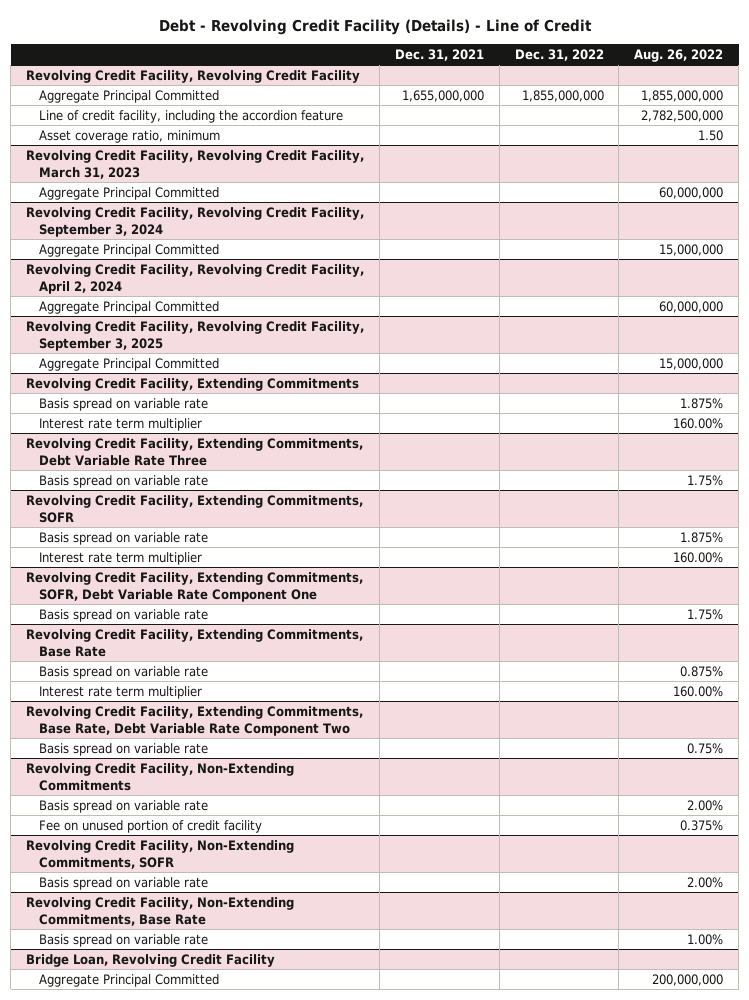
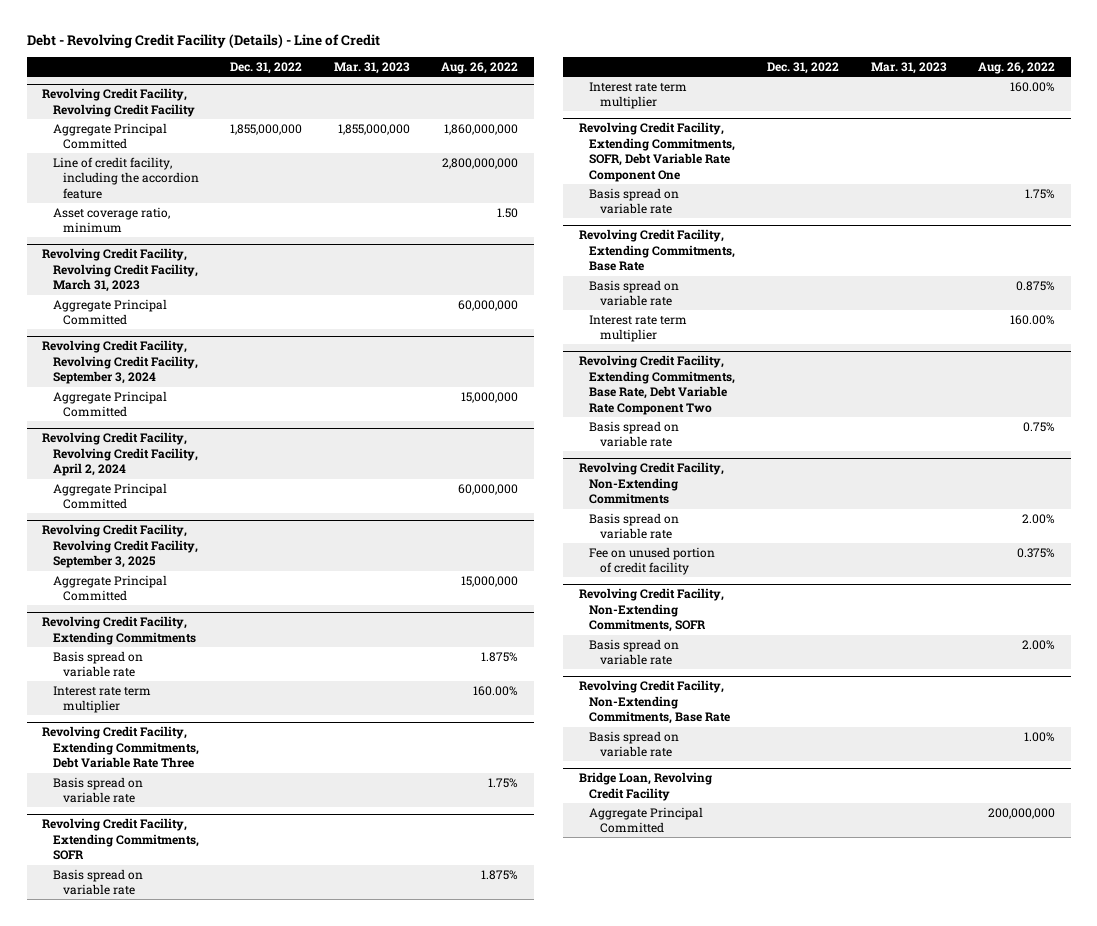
- | Dec. 31, 2021 | Dec. 31, 2022 | Aug. 26, 2022
+ | Dec. 31, 2022 | Mar. 31, 2023 | Aug. 26, 2022
@ Revolving Credit Facility, Revolving Credit Facility
- Aggregate Principal Committed | 1,655,000,000 | 1,855,000,000 | 1,855,000,000
- Line of credit facility, including the accordion feature | | | 2,782,500,000
+ Aggregate Principal Committed | 1,855,000,000 | 1,855,000,000 | 1,860,000,000
+ Line of credit facility, including the accordion feature | | | 2,800,000,000

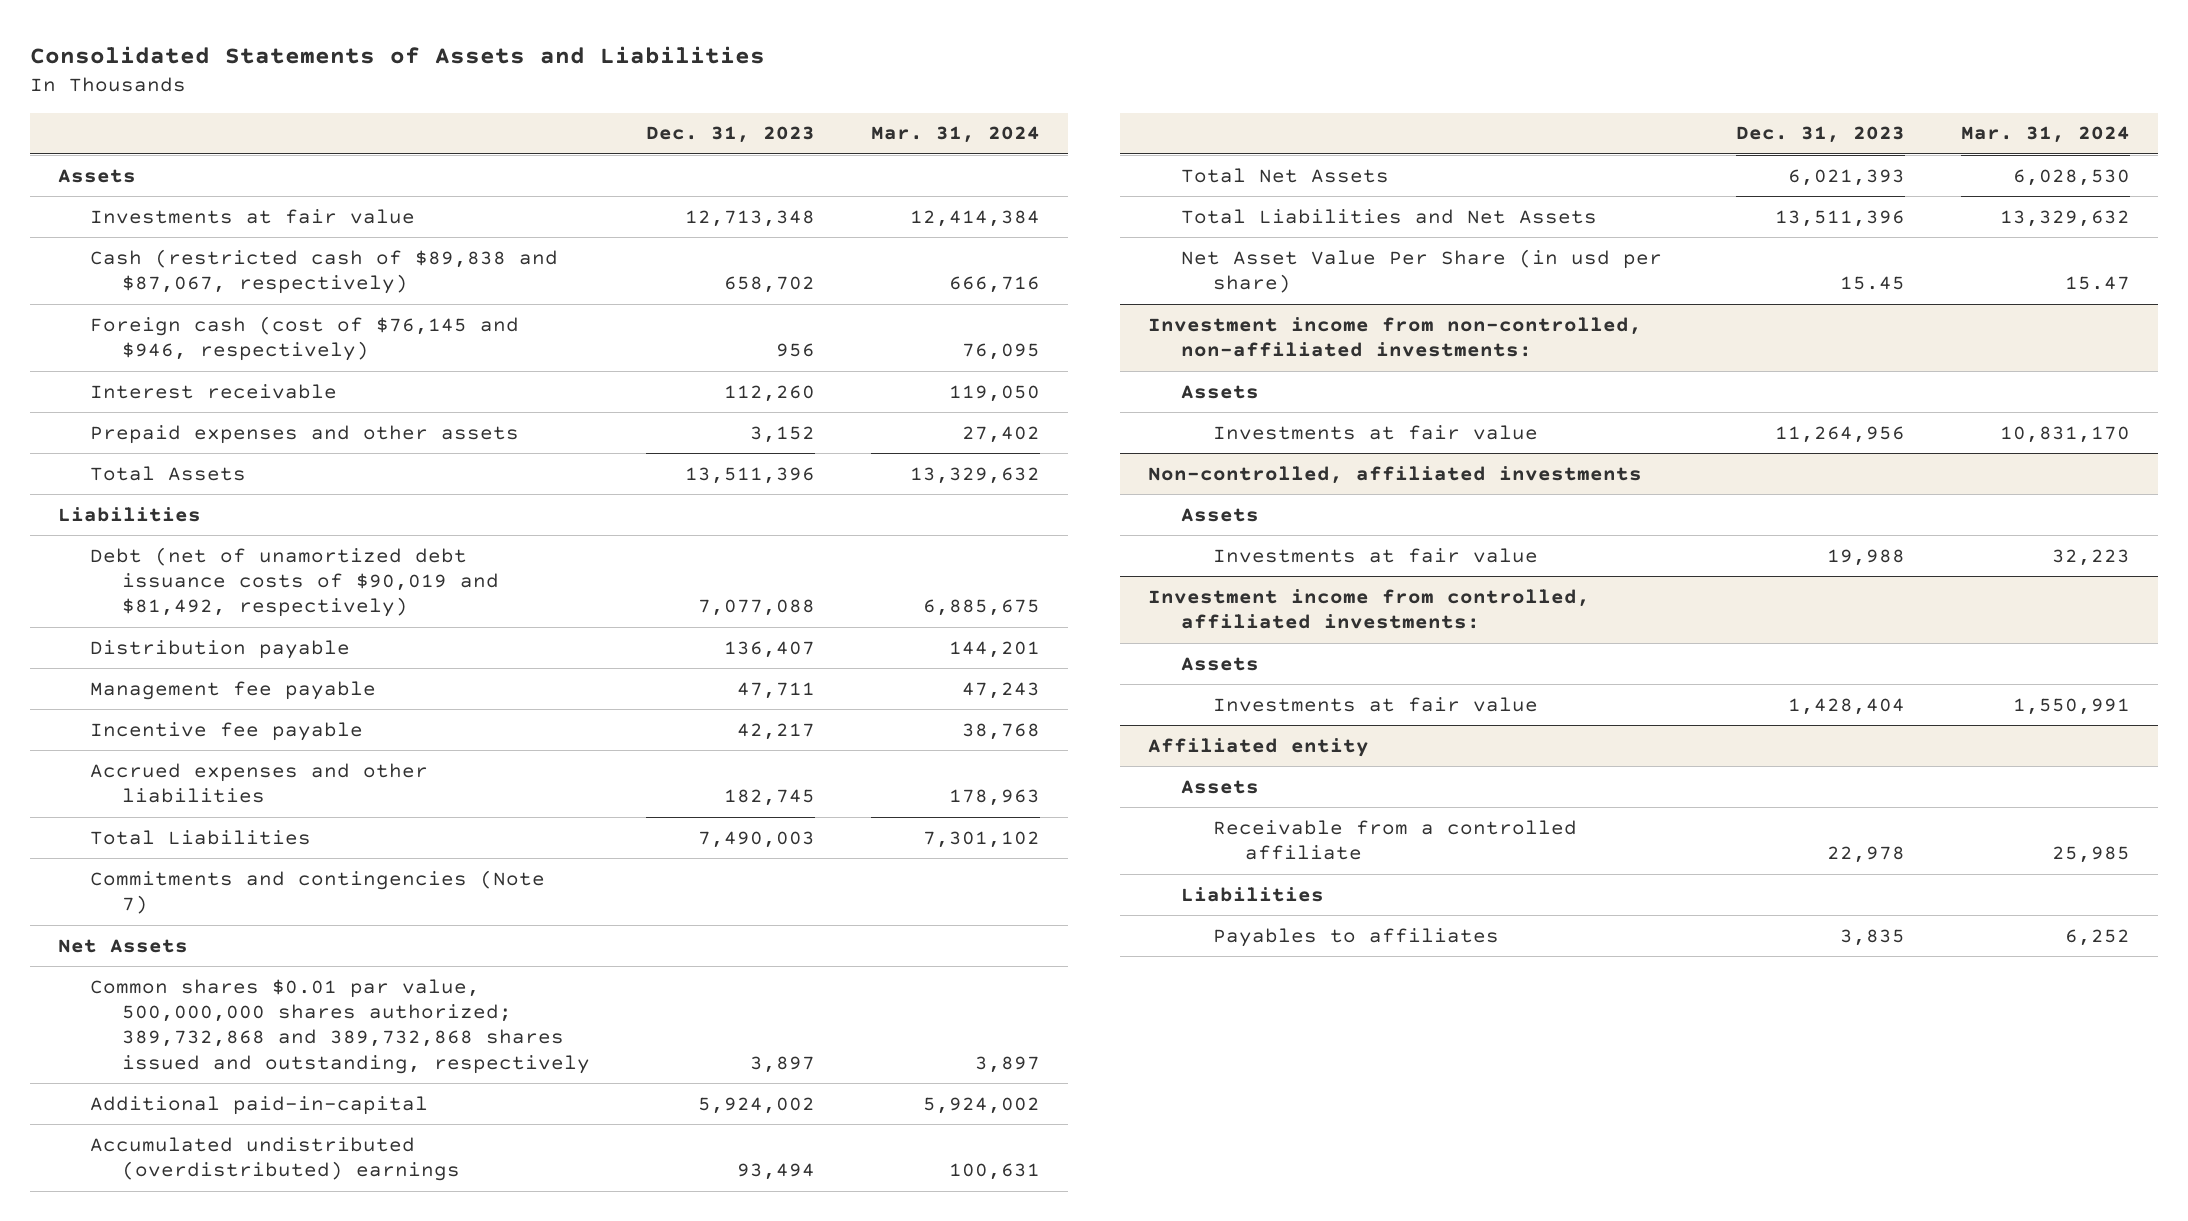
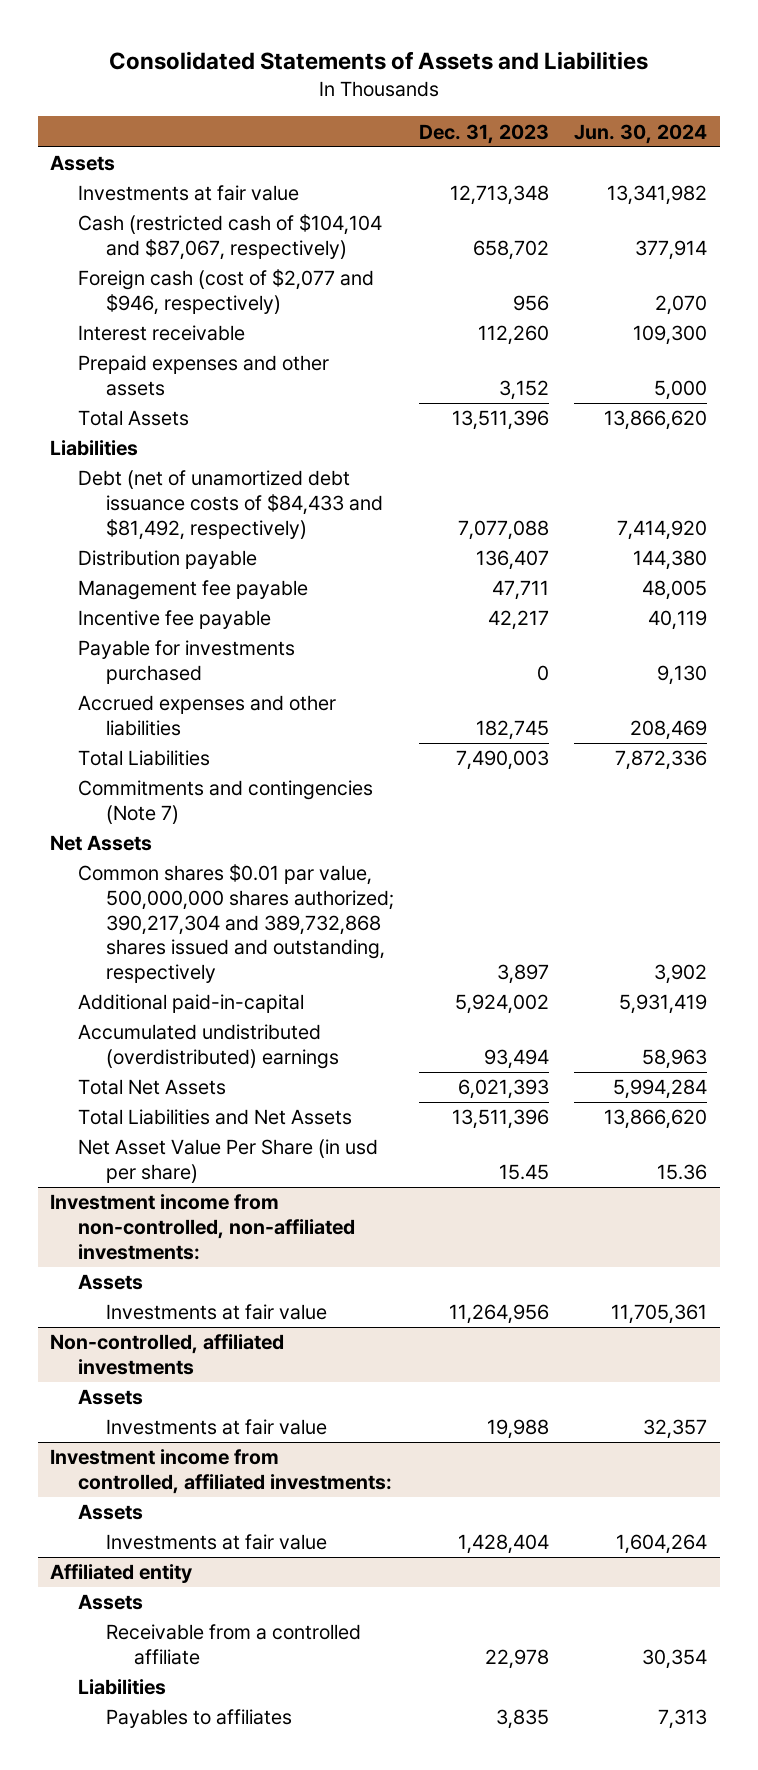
- | Dec. 31, 2023 | Mar. 31, 2024
+ | Dec. 31, 2023 | Jun. 30, 2024
- Cash (restricted cash of $89,838 and $87,067, respectively) | 658,702 | 666,716
- Foreign cash (cost of $76,145 and $946, respectively) | 956 | 76,095
+ Cash (restricted cash of $104,104 and $87,067, respectively) | 658,702 | 377,914
+ Foreign cash (cost of $2,077 and $946, respectively) | 956 | 2,070
- Debt (net of unamortized debt issuance costs of $90,019 and $81,492, respectively) | 7,077,088 | 6,885,675
+ Debt (net of unamortized debt issuance costs of $84,433 and $81,492, respectively) | 7,077,088 | 7,414,920
+ Payable for investments purchased | 0 | 9,130
- Common shares $0.01 par value, 500,000,000 shares authorized; 389,732,868 and 389,732,868 shares issued and outstanding, respectively | 3,897 | 3,897
+ Common shares $0.01 par value, 500,000,000 shares authorized; 390,217,304 and 389,732,868 shares issued and outstanding, respectively | 3,897 | 3,902

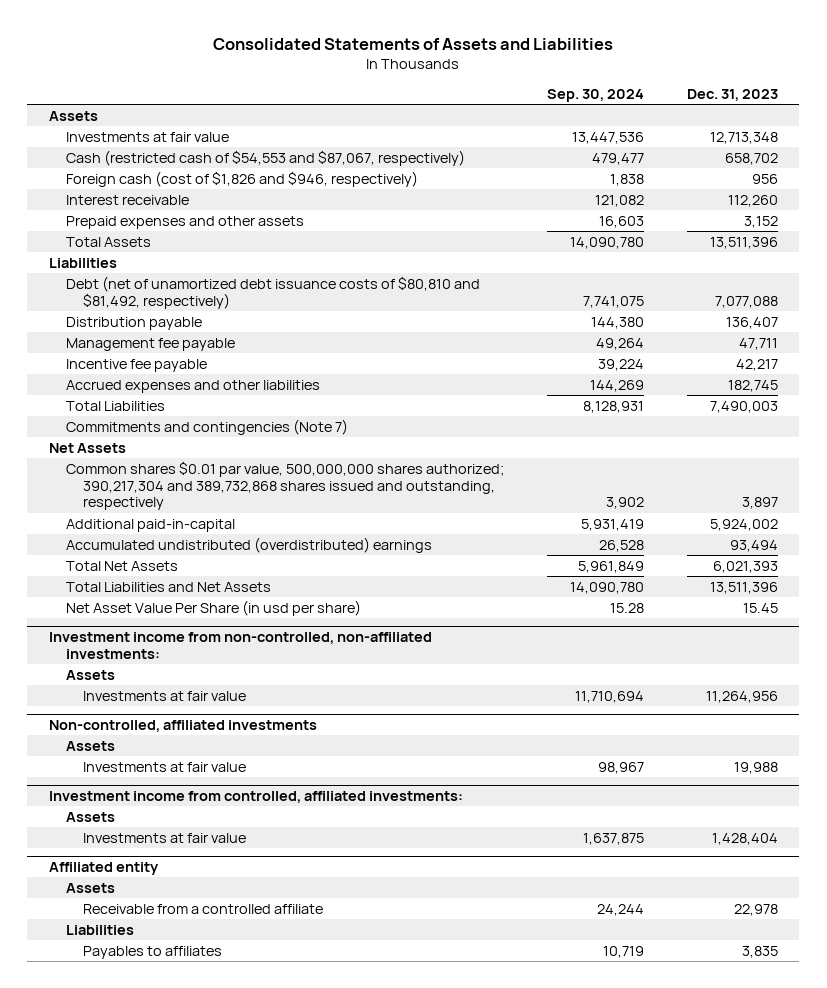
- | Dec. 31, 2023 | Jun. 30, 2024
+ | Sep. 30, 2024 | Dec. 31, 2023
- Cash (restricted cash of $104,104 and $87,067, respectively) | 658,702 | 377,914
- Foreign cash (cost of $2,077 and $946, respectively) | 956 | 2,070
+ Cash (restricted cash of $54,553 and $87,067, respectively) | 479,477 | 658,702
+ Foreign cash (cost of $1,826 and $946, respectively) | 1,838 | 956
- Debt (net of unamortized debt issuance costs of $84,433 and $81,492, respectively) | 7,077,088 | 7,414,920
+ Debt (net of unamortized debt issuance costs of $80,810 and $81,492, respectively) | 7,741,075 | 7,077,088
- Payable for investments purchased | 0 | 9,130

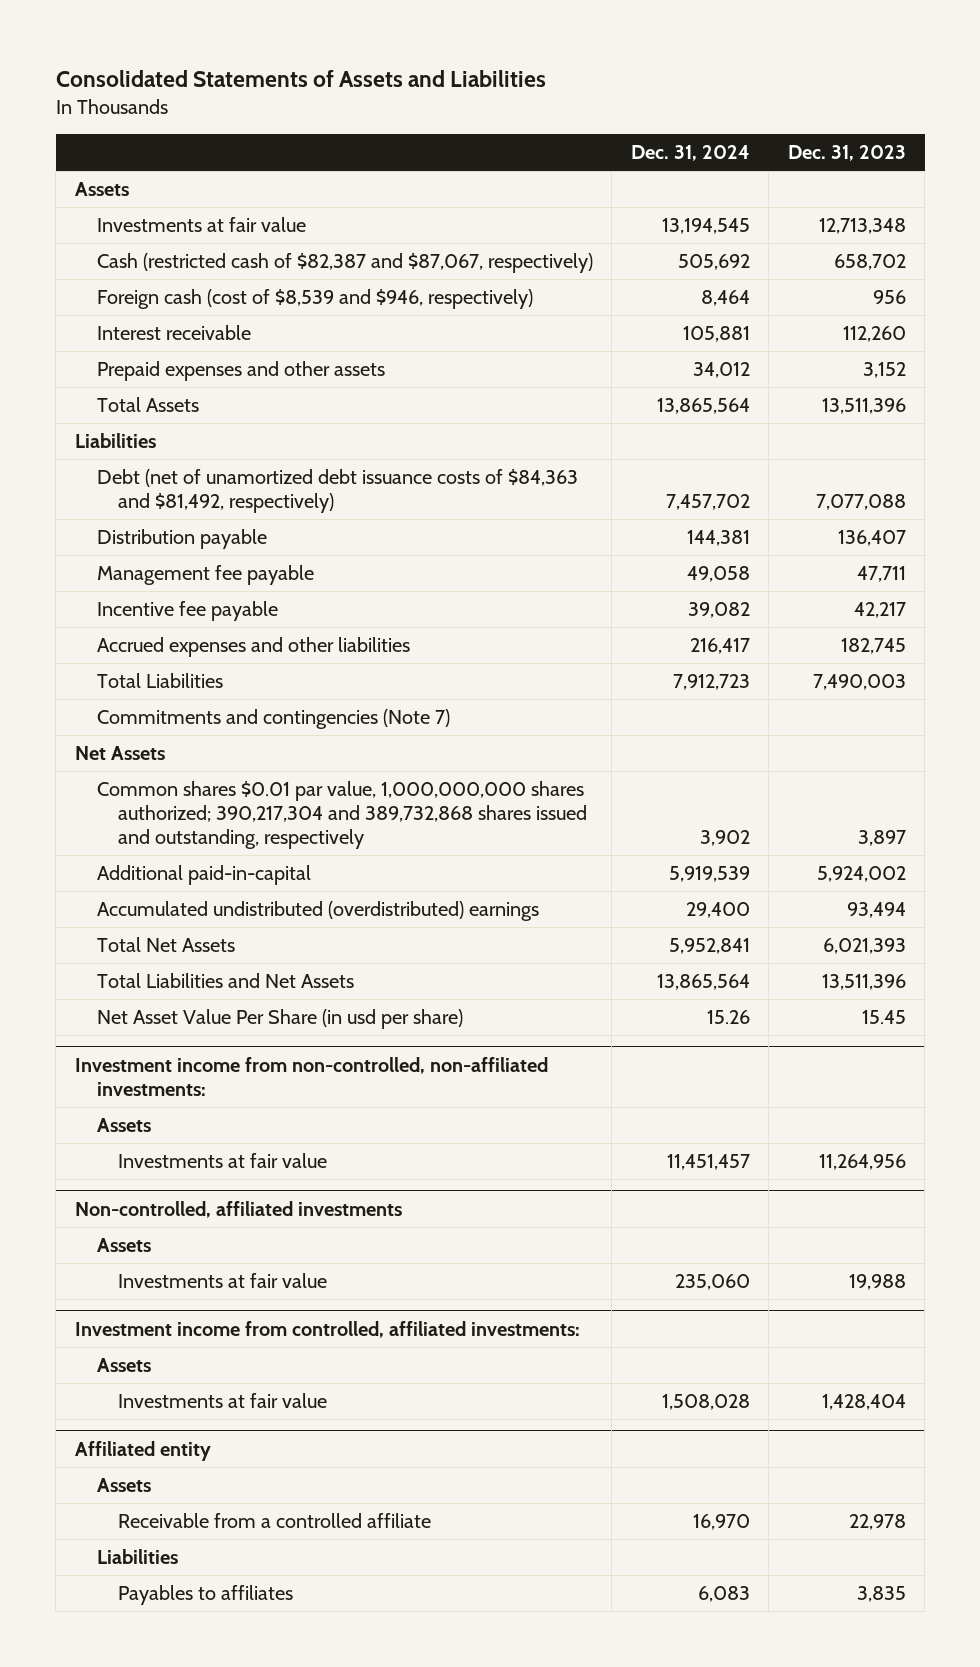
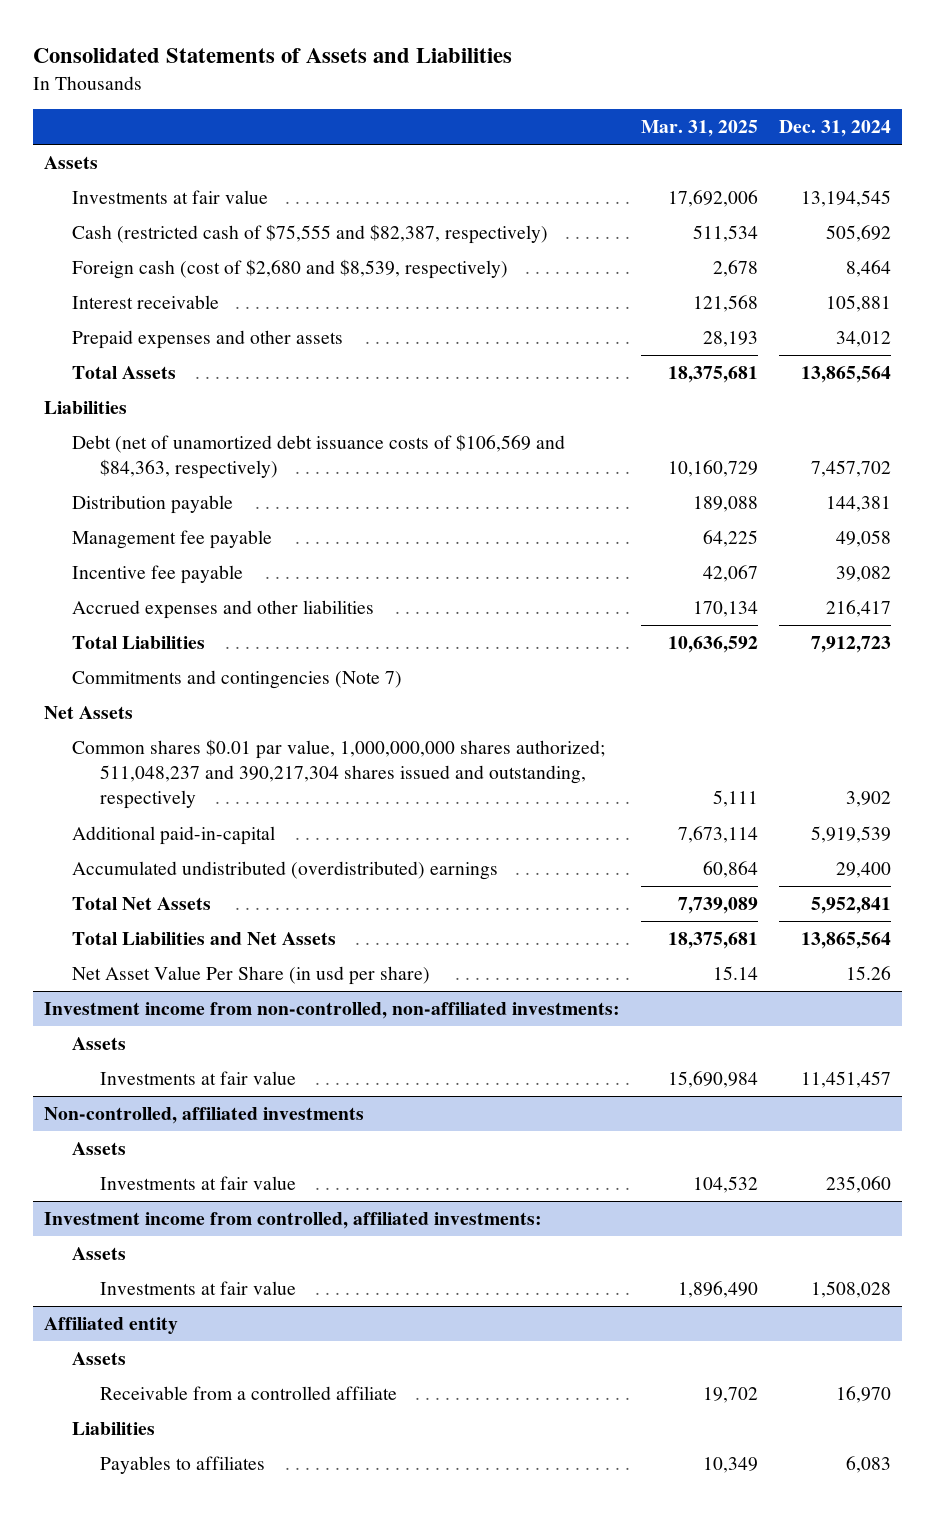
- | Dec. 31, 2024 | Dec. 31, 2023
+ | Mar. 31, 2025 | Dec. 31, 2024
- Cash (restricted cash of $82,387 and $87,067, respectively) | 505,692 | 658,702
- Foreign cash (cost of $8,539 and $946, respectively) | 8,464 | 956
+ Cash (restricted cash of $75,555 and $82,387, respectively) | 511,534 | 505,692
+ Foreign cash (cost of $2,680 and $8,539, respectively) | 2,678 | 8,464
- Debt (net of unamortized debt issuance costs of $84,363 and $81,492, respectively) | 7,457,702 | 7,077,088
+ Debt (net of unamortized debt issuance costs of $106,569 and $84,363, respectively) | 10,160,729 | 7,457,702
- Common shares $0.01 par value, 1,000,000,000 shares authorized; 390,217,304 and 389,732,868 shares issued and outstanding, respectively | 3,902 | 3,897
+ Common shares $0.01 par value, 1,000,000,000 shares authorized; 511,048,237 and 390,217,304 shares issued and outstanding, respectively | 5,111 | 3,902

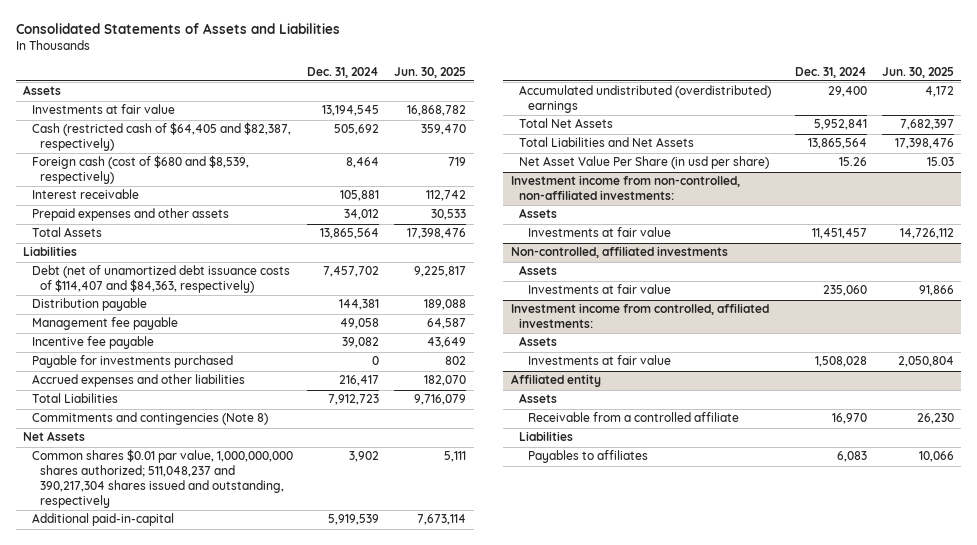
- | Mar. 31, 2025 | Dec. 31, 2024
+ | Dec. 31, 2024 | Jun. 30, 2025
- Cash (restricted cash of $75,555 and $82,387, respectively) | 511,534 | 505,692
- Foreign cash (cost of $2,680 and $8,539, respectively) | 2,678 | 8,464
+ Cash (restricted cash of $64,405 and $82,387, respectively) | 505,692 | 359,470
+ Foreign cash (cost of $680 and $8,539, respectively) | 8,464 | 719
- Debt (net of unamortized debt issuance costs of $106,569 and $84,363, respectively) | 10,160,729 | 7,457,702
+ Debt (net of unamortized debt issuance costs of $114,407 and $84,363, respectively) | 7,457,702 | 9,225,817
+ Payable for investments purchased | 0 | 802
- Commitments and contingencies (Note 7)
+ Commitments and contingencies (Note 8)

